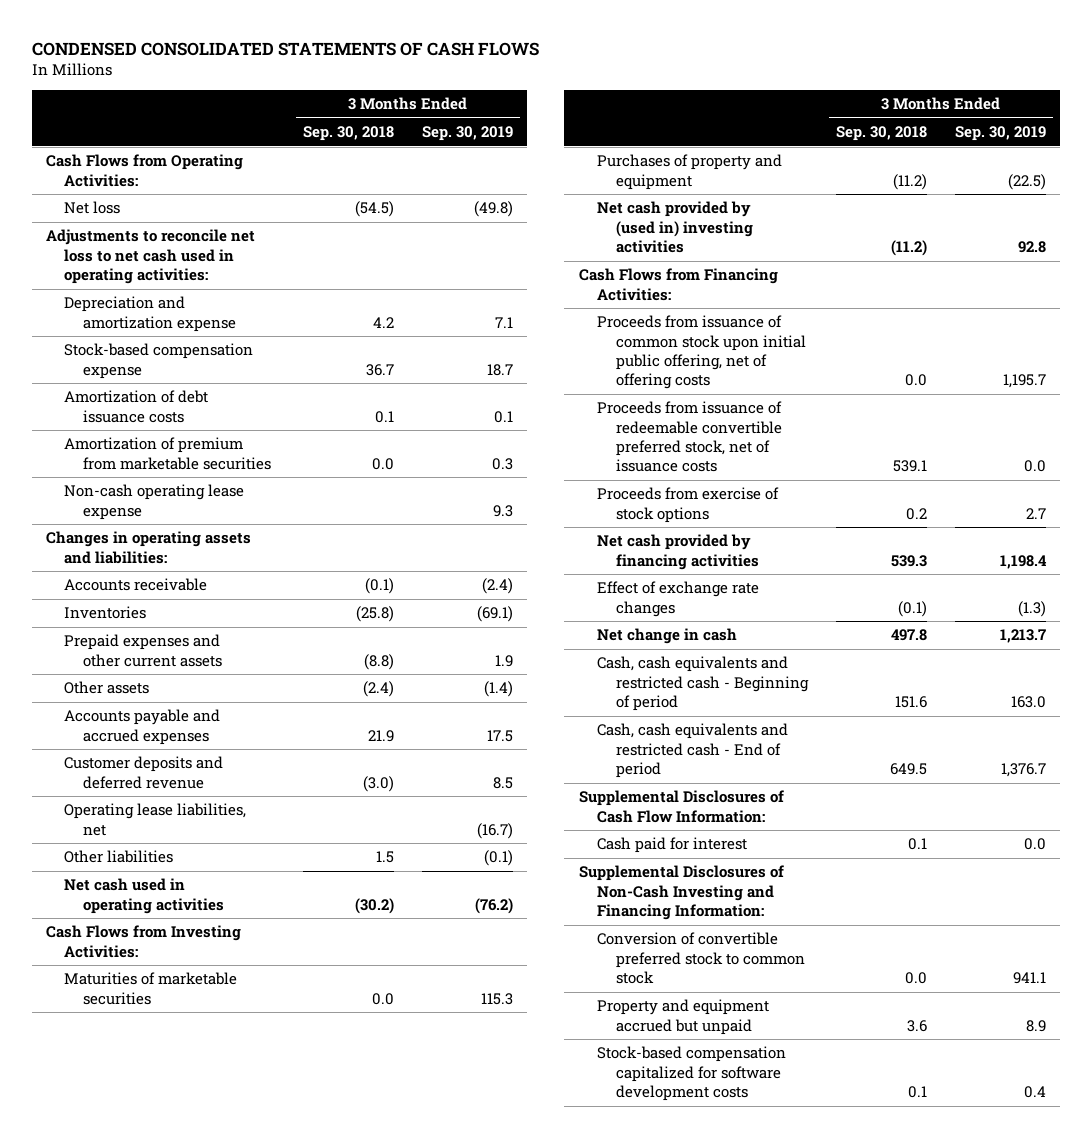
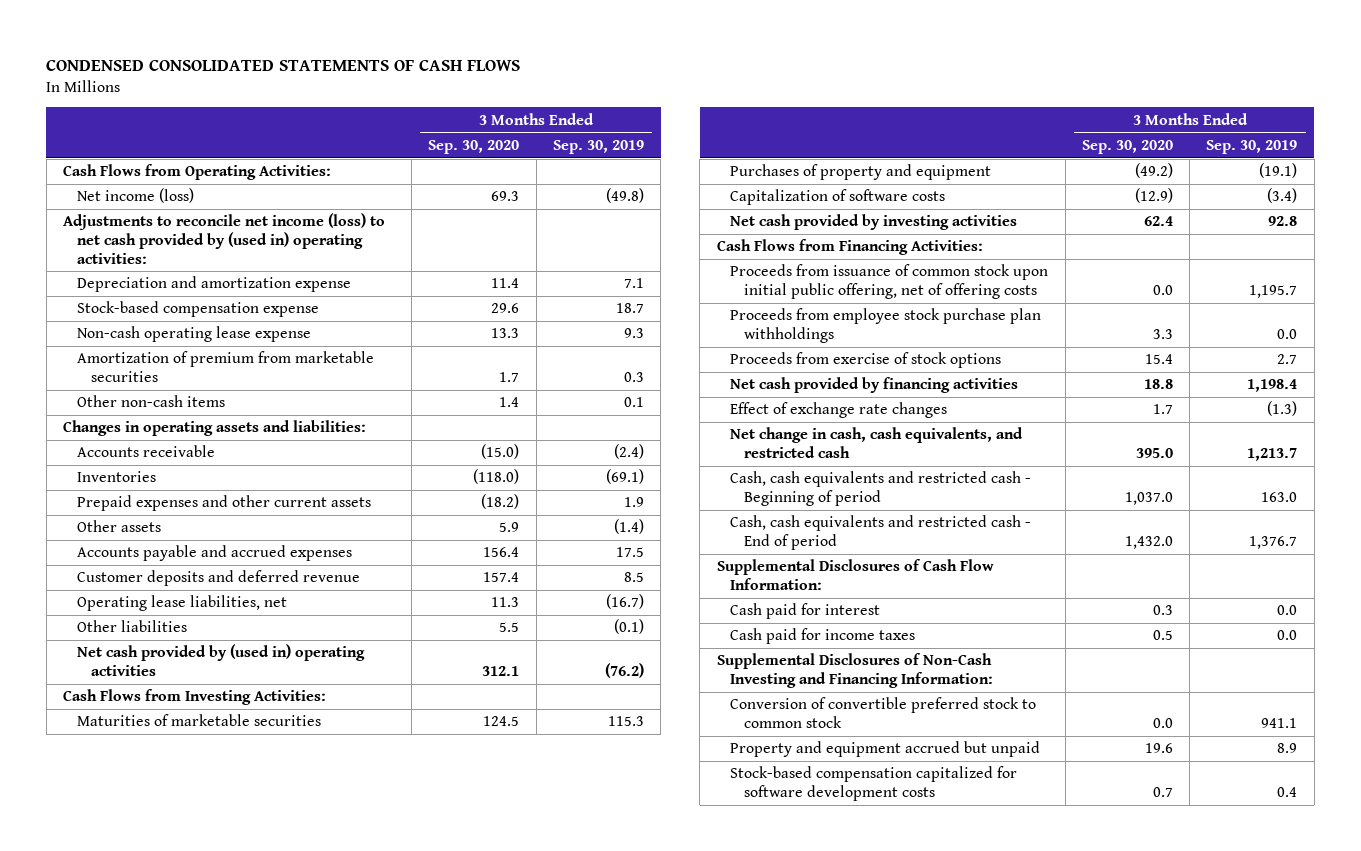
- | 3 Months Ended Sep. 30, 2018 | 3 Months Ended Sep. 30, 2019
+ | 3 Months Ended Sep. 30, 2020 | 3 Months Ended Sep. 30, 2019
- Net loss | (54.5) | (49.8)
- Adjustments to reconcile net loss to net cash used in operating activities:
+ Net income (loss) | 69.3 | (49.8)
+ Adjustments to reconcile net income (loss) to net cash provided by (used in) operating activities:
- Amortization of debt issuance costs | 0.1 | 0.1
moved down: Amortization of premium from marketable securities | 1.7 | 0.3
+ Other non-cash items | 1.4 | 0.1
- Net cash used in operating activities | (30.2) | (76.2)
+ Net cash provided by (used in) operating activities | 312.1 | (76.2)
- Purchases of property and equipment | (11.2) | (22.5)
- Net cash provided by (used in) investing activities | (11.2) | 92.8
+ Purchases of property and equipment | (49.2) | (19.1)
+ Capitalization of software costs | (12.9) | (3.4)
+ Net cash provided by investing activities | 62.4 | 92.8
- Proceeds from issuance of redeemable convertible preferred stock, net of issuance costs | 539.1 | 0.0
+ Proceeds from employee stock purchase plan withholdings | 3.3 | 0.0
- Net change in cash | 497.8 | 1,213.7
+ Net change in cash, cash equivalents, and restricted cash | 395.0 | 1,213.7
+ Cash paid for income taxes | 0.5 | 0.0

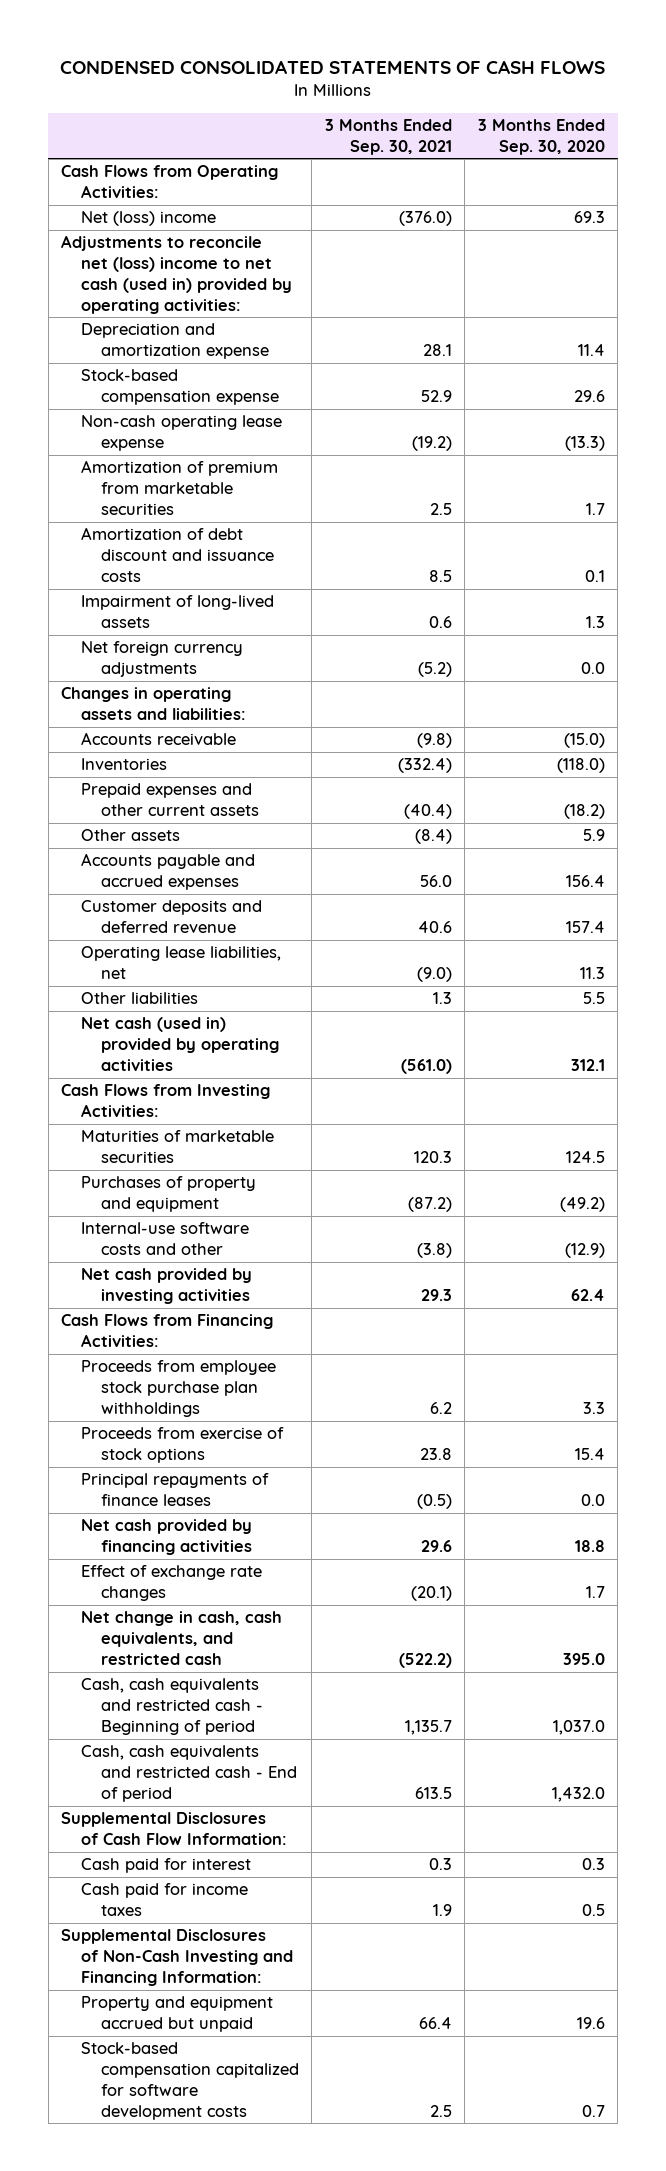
- | 3 Months Ended Sep. 30, 2020 | 3 Months Ended Sep. 30, 2019
+ | 3 Months Ended Sep. 30, 2021 | 3 Months Ended Sep. 30, 2020
- Net income (loss) | 69.3 | (49.8)
- Adjustments to reconcile net income (loss) to net cash provided by (used in) operating activities:
+ Net (loss) income | (376.0) | 69.3
+ Adjustments to reconcile net (loss) income to net cash (used in) provided by operating activities:
- Non-cash operating lease expense | 13.3 | 9.3
+ Non-cash operating lease expense | (19.2) | (13.3)
- Other non-cash items | 1.4 | 0.1
+ Amortization of debt discount and issuance costs | 8.5 | 0.1
+ Impairment of long-lived assets | 0.6 | 1.3
+ Net foreign currency adjustments | (5.2) | 0.0
- Net cash provided by (used in) operating activities | 312.1 | (76.2)
+ Net cash (used in) provided by operating activities | (561.0) | 312.1
- Capitalization of software costs | (12.9) | (3.4)
+ Internal-use software costs and other | (3.8) | (12.9)
- Proceeds from issuance of common stock upon initial public offering, net of offering costs | 0.0 | 1,195.7
+ Principal repayments of finance leases | (0.5) | 0.0
- Conversion of convertible preferred stock to common stock | 0.0 | 941.1

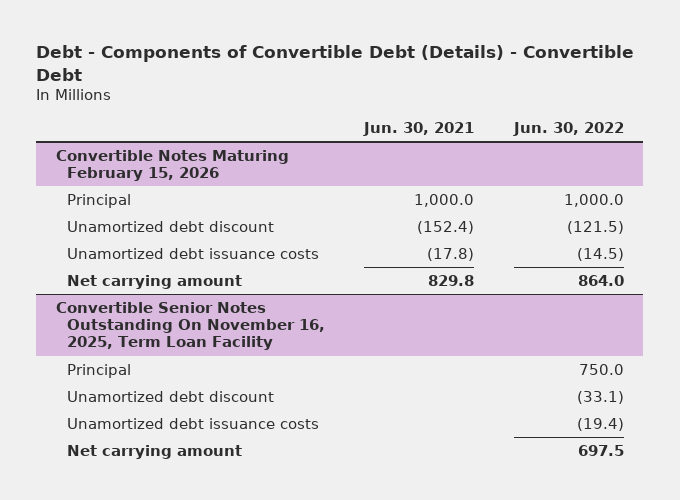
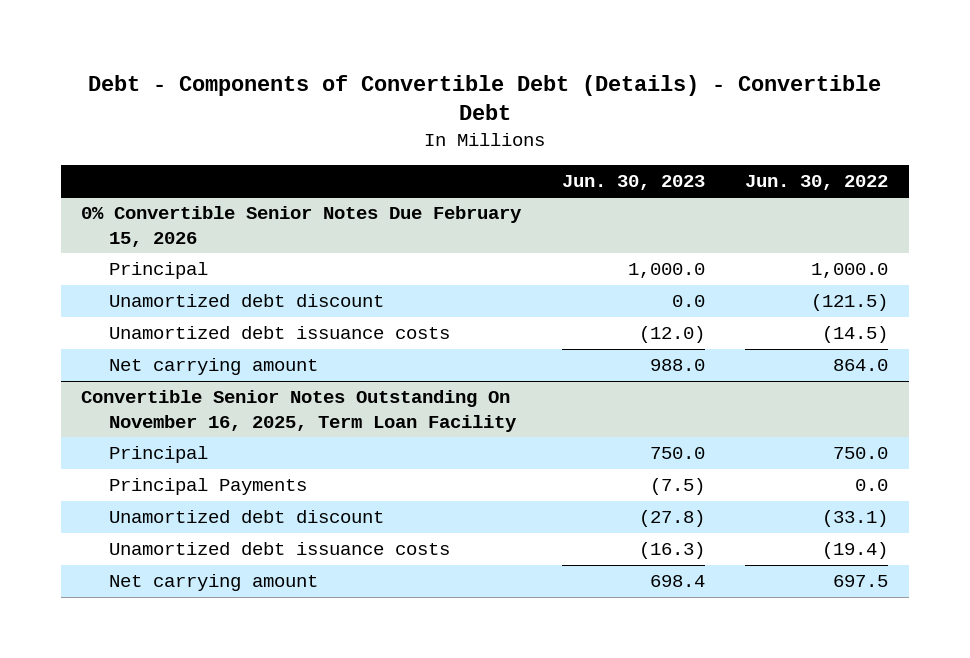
- | Jun. 30, 2021 | Jun. 30, 2022
+ | Jun. 30, 2023 | Jun. 30, 2022
- Convertible Notes Maturing February 15, 2026
+ 0% Convertible Senior Notes Due February 15, 2026
@ Convertible Senior Notes Outstanding On November 16, 2025, Term Loan Facility
+ Principal Payments | (7.5) | 0.0

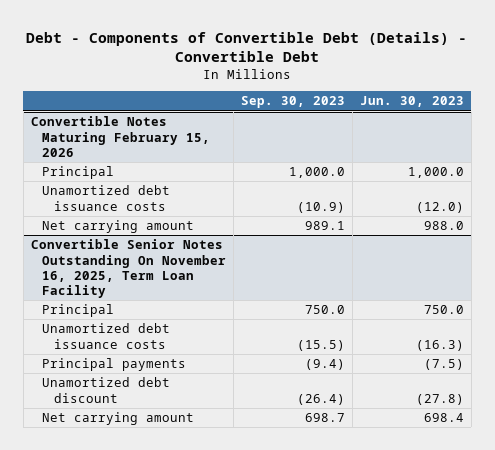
- | Jun. 30, 2023 | Jun. 30, 2022
+ | Sep. 30, 2023 | Jun. 30, 2023
- 0% Convertible Senior Notes Due February 15, 2026
+ Convertible Notes Maturing February 15, 2026
- Unamortized debt discount | 0.0 | (121.5)
@ Convertible Senior Notes Outstanding On November 16, 2025, Term Loan Facility
- Principal Payments | (7.5) | 0.0
+ Principal payments | (9.4) | (7.5)
moved down: Unamortized debt discount | (26.4) | (27.8)

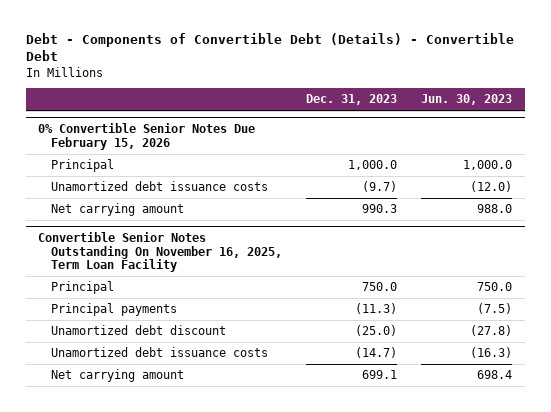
- | Sep. 30, 2023 | Jun. 30, 2023
+ | Dec. 31, 2023 | Jun. 30, 2023
- Convertible Notes Maturing February 15, 2026
+ 0% Convertible Senior Notes Due February 15, 2026
@ Convertible Senior Notes Outstanding On November 16, 2025, Term Loan Facility
moved down: Unamortized debt issuance costs | (14.7) | (16.3)

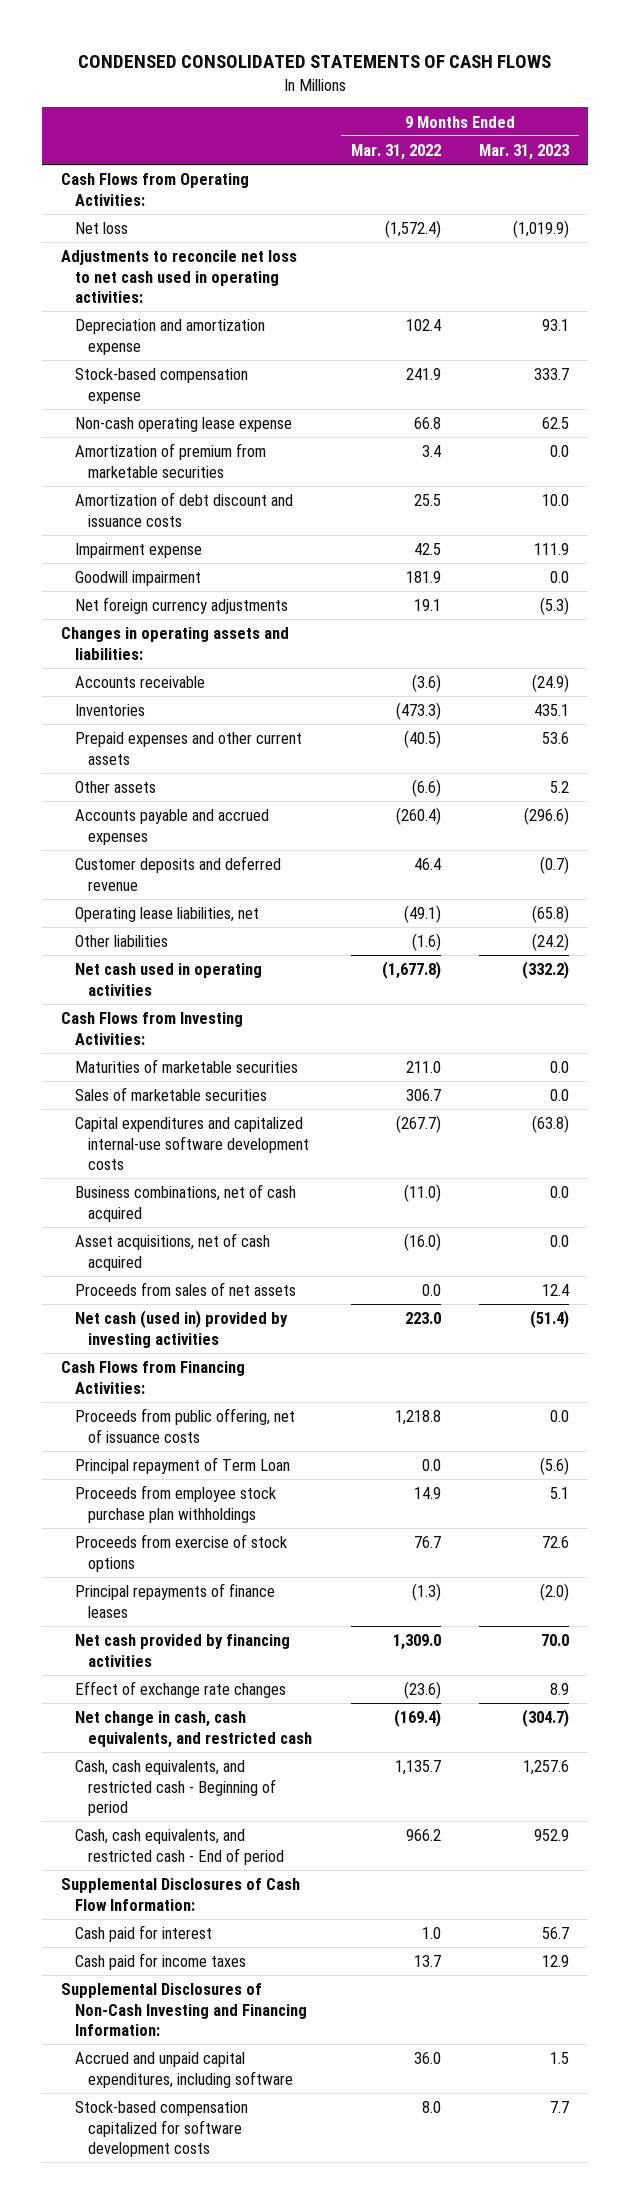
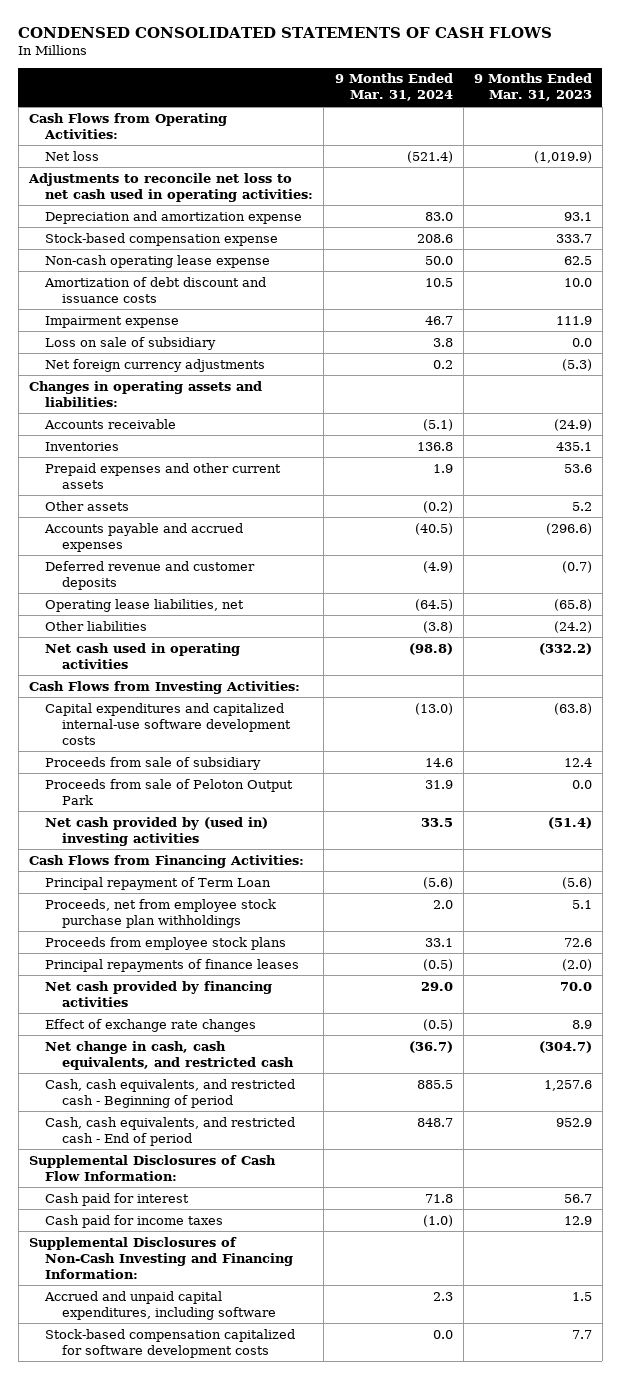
- | 9 Months Ended Mar. 31, 2022 | 9 Months Ended Mar. 31, 2023
+ | 9 Months Ended Mar. 31, 2024 | 9 Months Ended Mar. 31, 2023
- Amortization of premium from marketable securities | 3.4 | 0.0
- Goodwill impairment | 181.9 | 0.0
+ Loss on sale of subsidiary | 3.8 | 0.0
- Customer deposits and deferred revenue | 46.4 | (0.7)
+ Deferred revenue and customer deposits | (4.9) | (0.7)
- Maturities of marketable securities | 211.0 | 0.0
- Sales of marketable securities | 306.7 | 0.0
- Business combinations, net of cash acquired | (11.0) | 0.0
- Asset acquisitions, net of cash acquired | (16.0) | 0.0
- Proceeds from sales of net assets | 0.0 | 12.4
- Net cash (used in) provided by investing activities | 223.0 | (51.4)
+ Proceeds from sale of subsidiary | 14.6 | 12.4
+ Proceeds from sale of Peloton Output Park | 31.9 | 0.0
+ Net cash provided by (used in) investing activities | 33.5 | (51.4)
- Proceeds from public offering, net of issuance costs | 1,218.8 | 0.0
- Proceeds from employee stock purchase plan withholdings | 14.9 | 5.1
- Proceeds from exercise of stock options | 76.7 | 72.6
+ Proceeds, net from employee stock purchase plan withholdings | 2.0 | 5.1
+ Proceeds from employee stock plans | 33.1 | 72.6

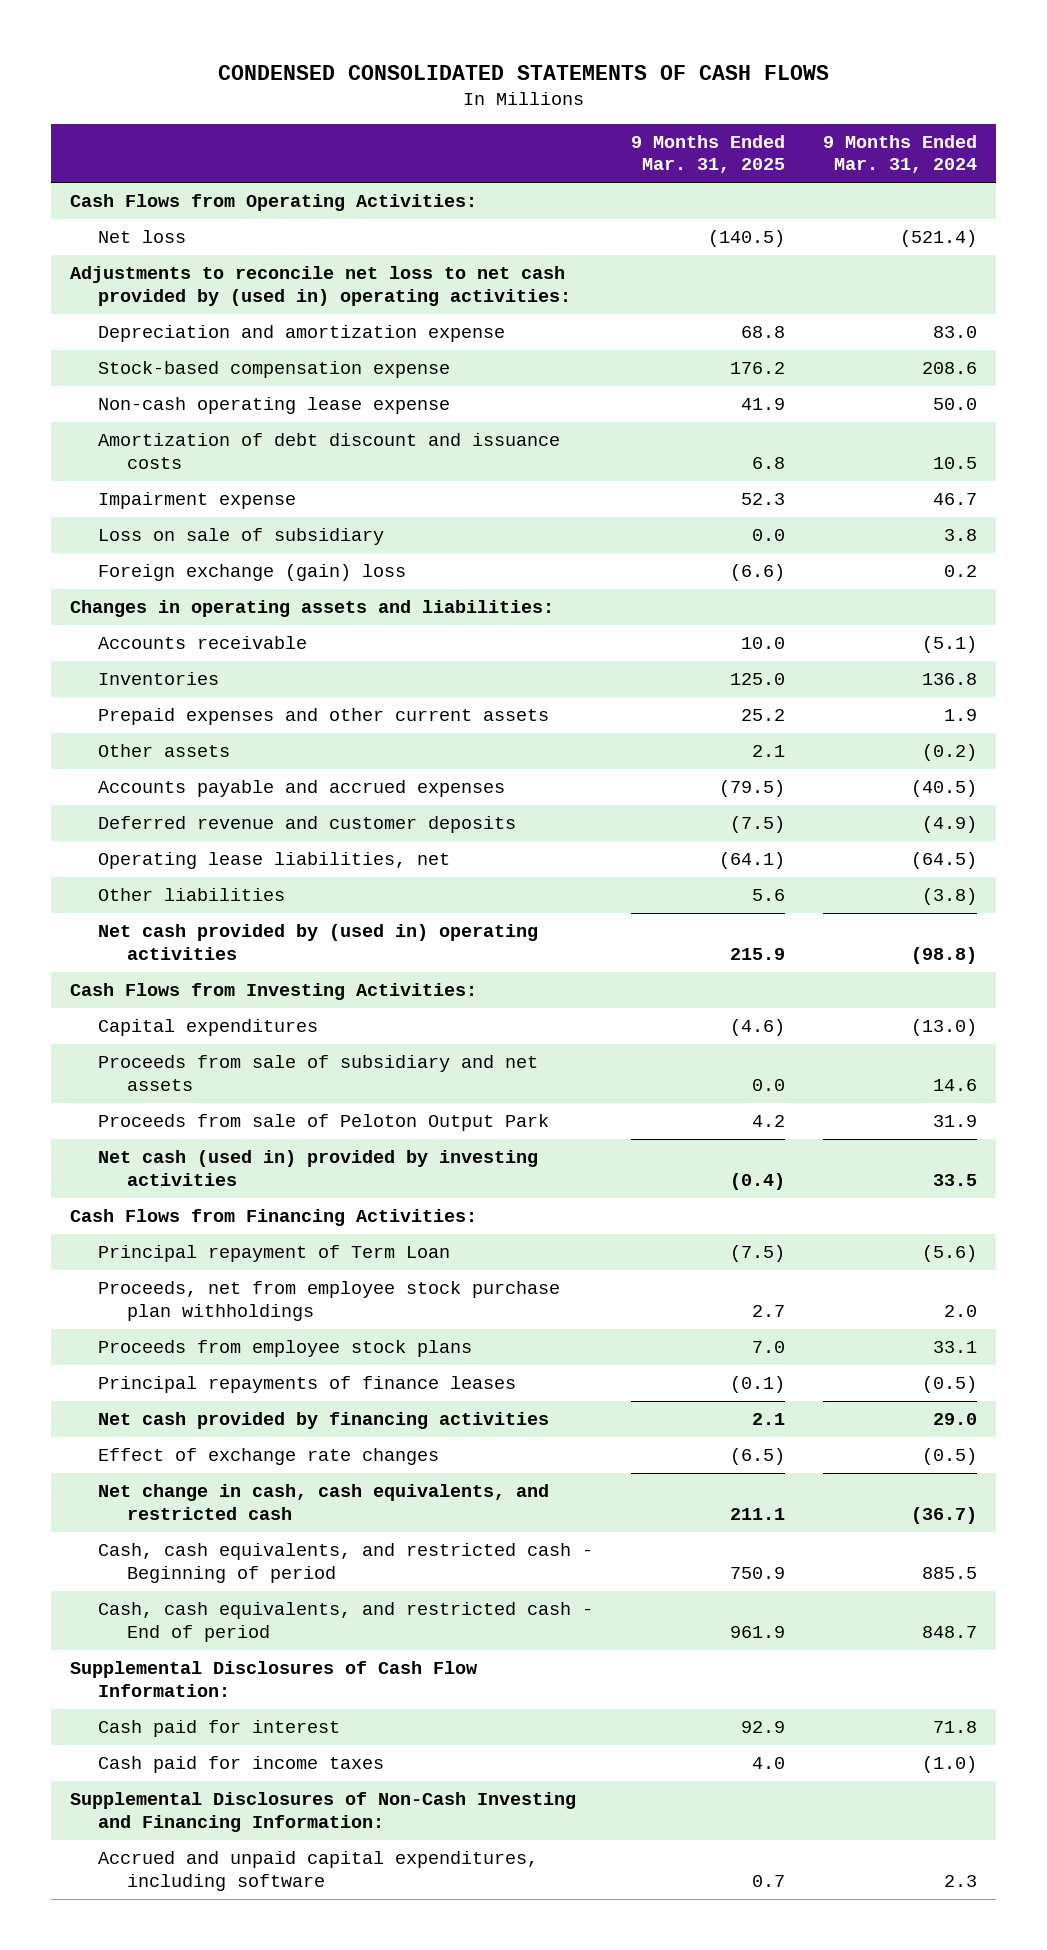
- | 9 Months Ended Mar. 31, 2024 | 9 Months Ended Mar. 31, 2023
+ | 9 Months Ended Mar. 31, 2025 | 9 Months Ended Mar. 31, 2024
- Adjustments to reconcile net loss to net cash used in operating activities:
+ Adjustments to reconcile net loss to net cash provided by (used in) operating activities:
- Net foreign currency adjustments | 0.2 | (5.3)
+ Foreign exchange (gain) loss | (6.6) | 0.2
- Net cash used in operating activities | (98.8) | (332.2)
+ Net cash provided by (used in) operating activities | 215.9 | (98.8)
- Capital expenditures and capitalized internal-use software development costs | (13.0) | (63.8)
- Proceeds from sale of subsidiary | 14.6 | 12.4
+ Capital expenditures | (4.6) | (13.0)
+ Proceeds from sale of subsidiary and net assets | 0.0 | 14.6
- Net cash provided by (used in) investing activities | 33.5 | (51.4)
+ Net cash (used in) provided by investing activities | (0.4) | 33.5
- Stock-based compensation capitalized for software development costs | 0.0 | 7.7

